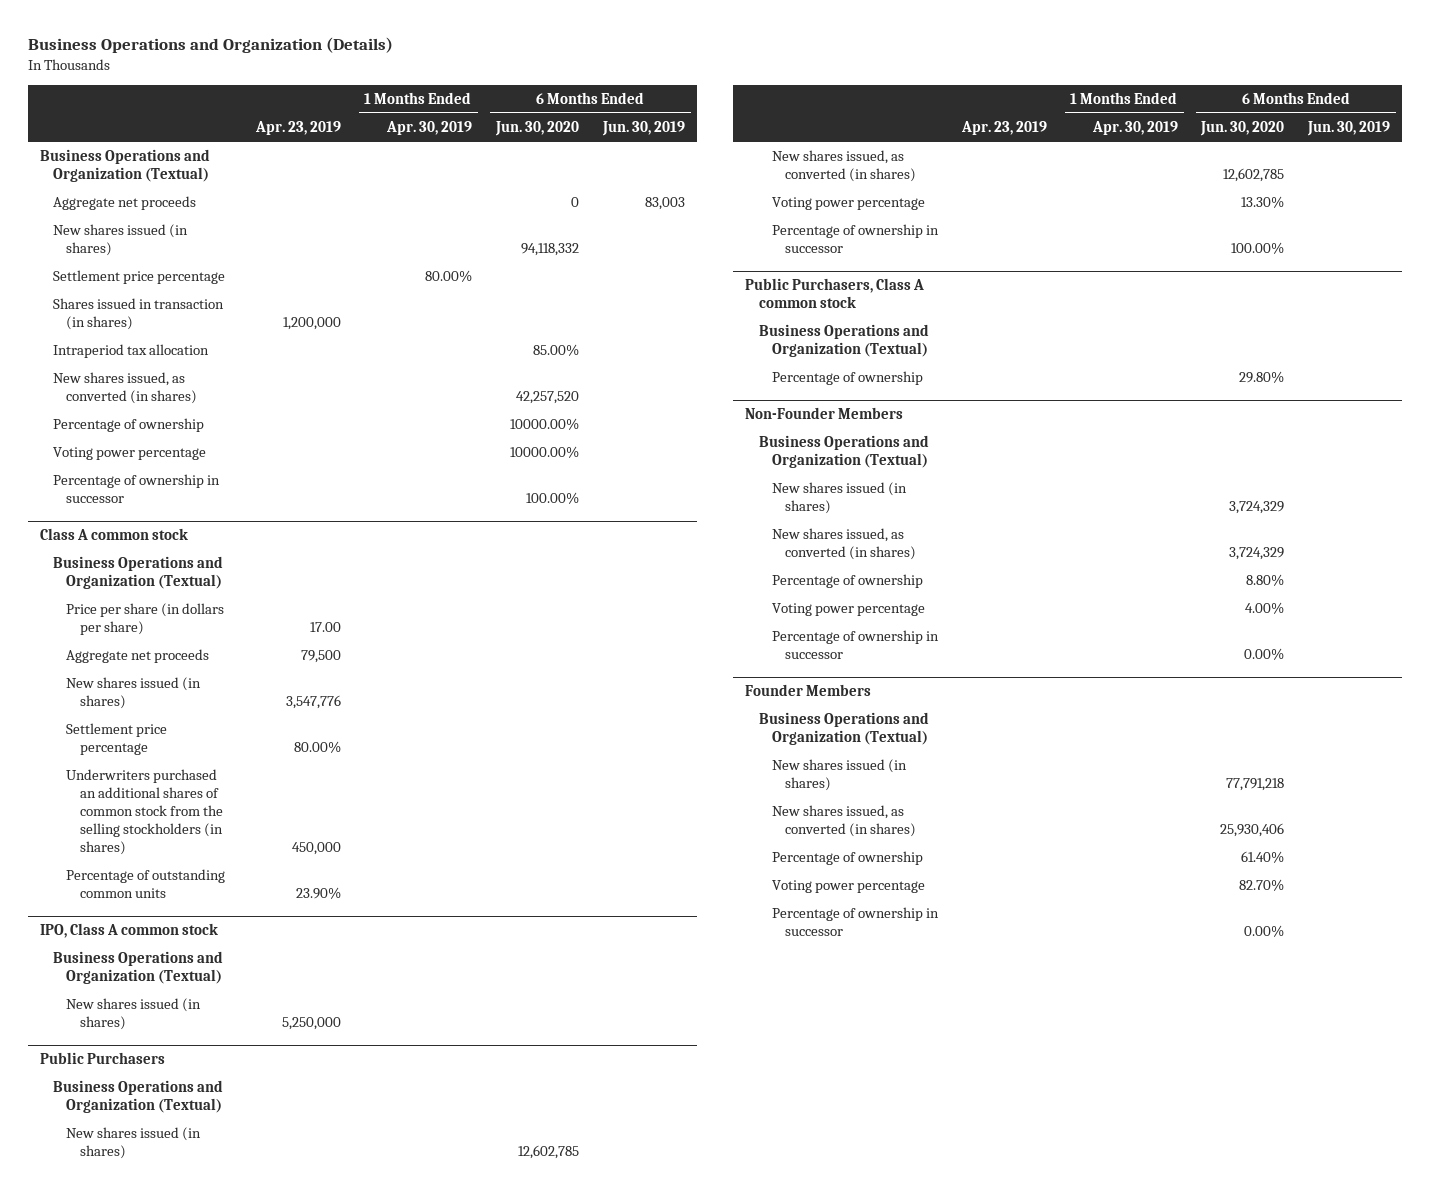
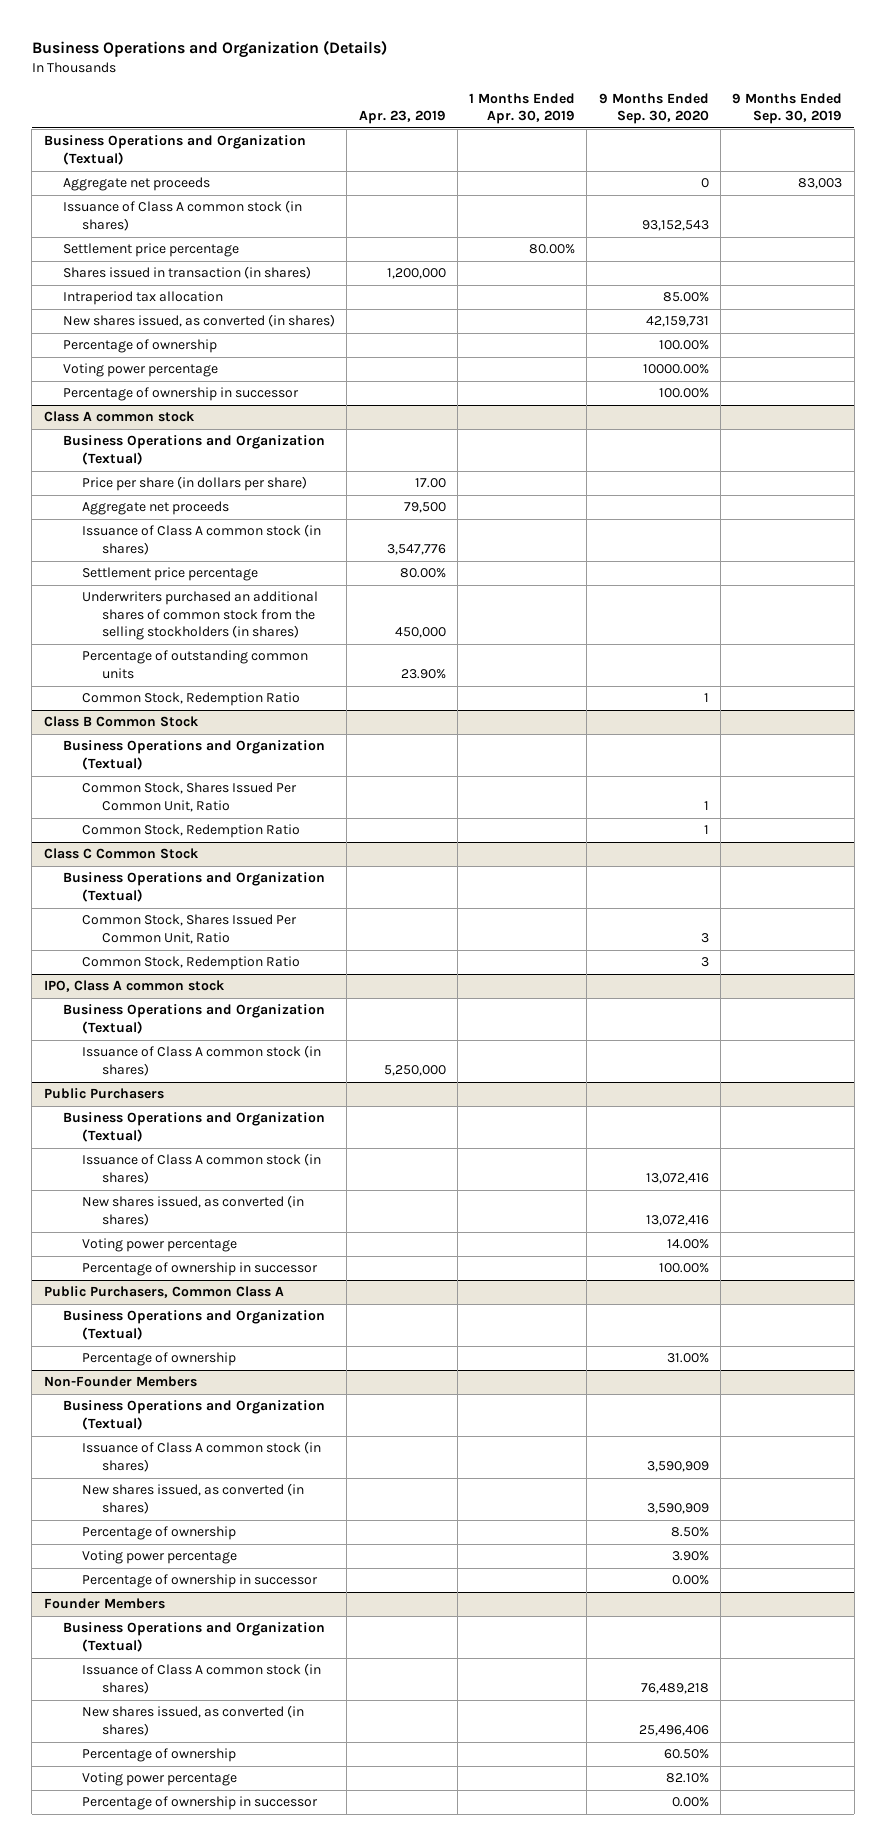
- | Apr. 23, 2019 | 1 Months Ended Apr. 30, 2019 | 6 Months Ended Jun. 30, 2020 | 6 Months Ended Jun. 30, 2019
+ | Apr. 23, 2019 | 1 Months Ended Apr. 30, 2019 | 9 Months Ended Sep. 30, 2020 | 9 Months Ended Sep. 30, 2019
- New shares issued (in shares) | | | 94,118,332 |
+ Issuance of Class A common stock (in shares) | | | 93,152,543 |
@ Class A common stock
- New shares issued (in shares) | 3,547,776 | | |
+ Issuance of Class A common stock (in shares) | 3,547,776 | | |
+ Common Stock, Redemption Ratio | | | 1 |
+ Class B Common Stock
+ Business Operations and Organization (Textual)
+ Common Stock, Shares Issued Per Common Unit, Ratio | | | 1 |
+ Common Stock, Redemption Ratio | | | 1 |
+ Class C Common Stock
+ Business Operations and Organization (Textual)
+ Common Stock, Shares Issued Per Common Unit, Ratio | | | 3 |
+ Common Stock, Redemption Ratio | | | 3 |
@ IPO, Class A common stock
- New shares issued (in shares) | 5,250,000 | | |
+ Issuance of Class A common stock (in shares) | 5,250,000 | | |
@ Public Purchasers
- New shares issued (in shares) | | | 12,602,785 |
+ Issuance of Class A common stock (in shares) | | | 13,072,416 |
- Public Purchasers, Class A common stock
+ Public Purchasers, Common Class A
@ Non-Founder Members
- New shares issued (in shares) | | | 3,724,329 |
+ Issuance of Class A common stock (in shares) | | | 3,590,909 |
@ Founder Members
- New shares issued (in shares) | | | 77,791,218 |
+ Issuance of Class A common stock (in shares) | | | 76,489,218 |

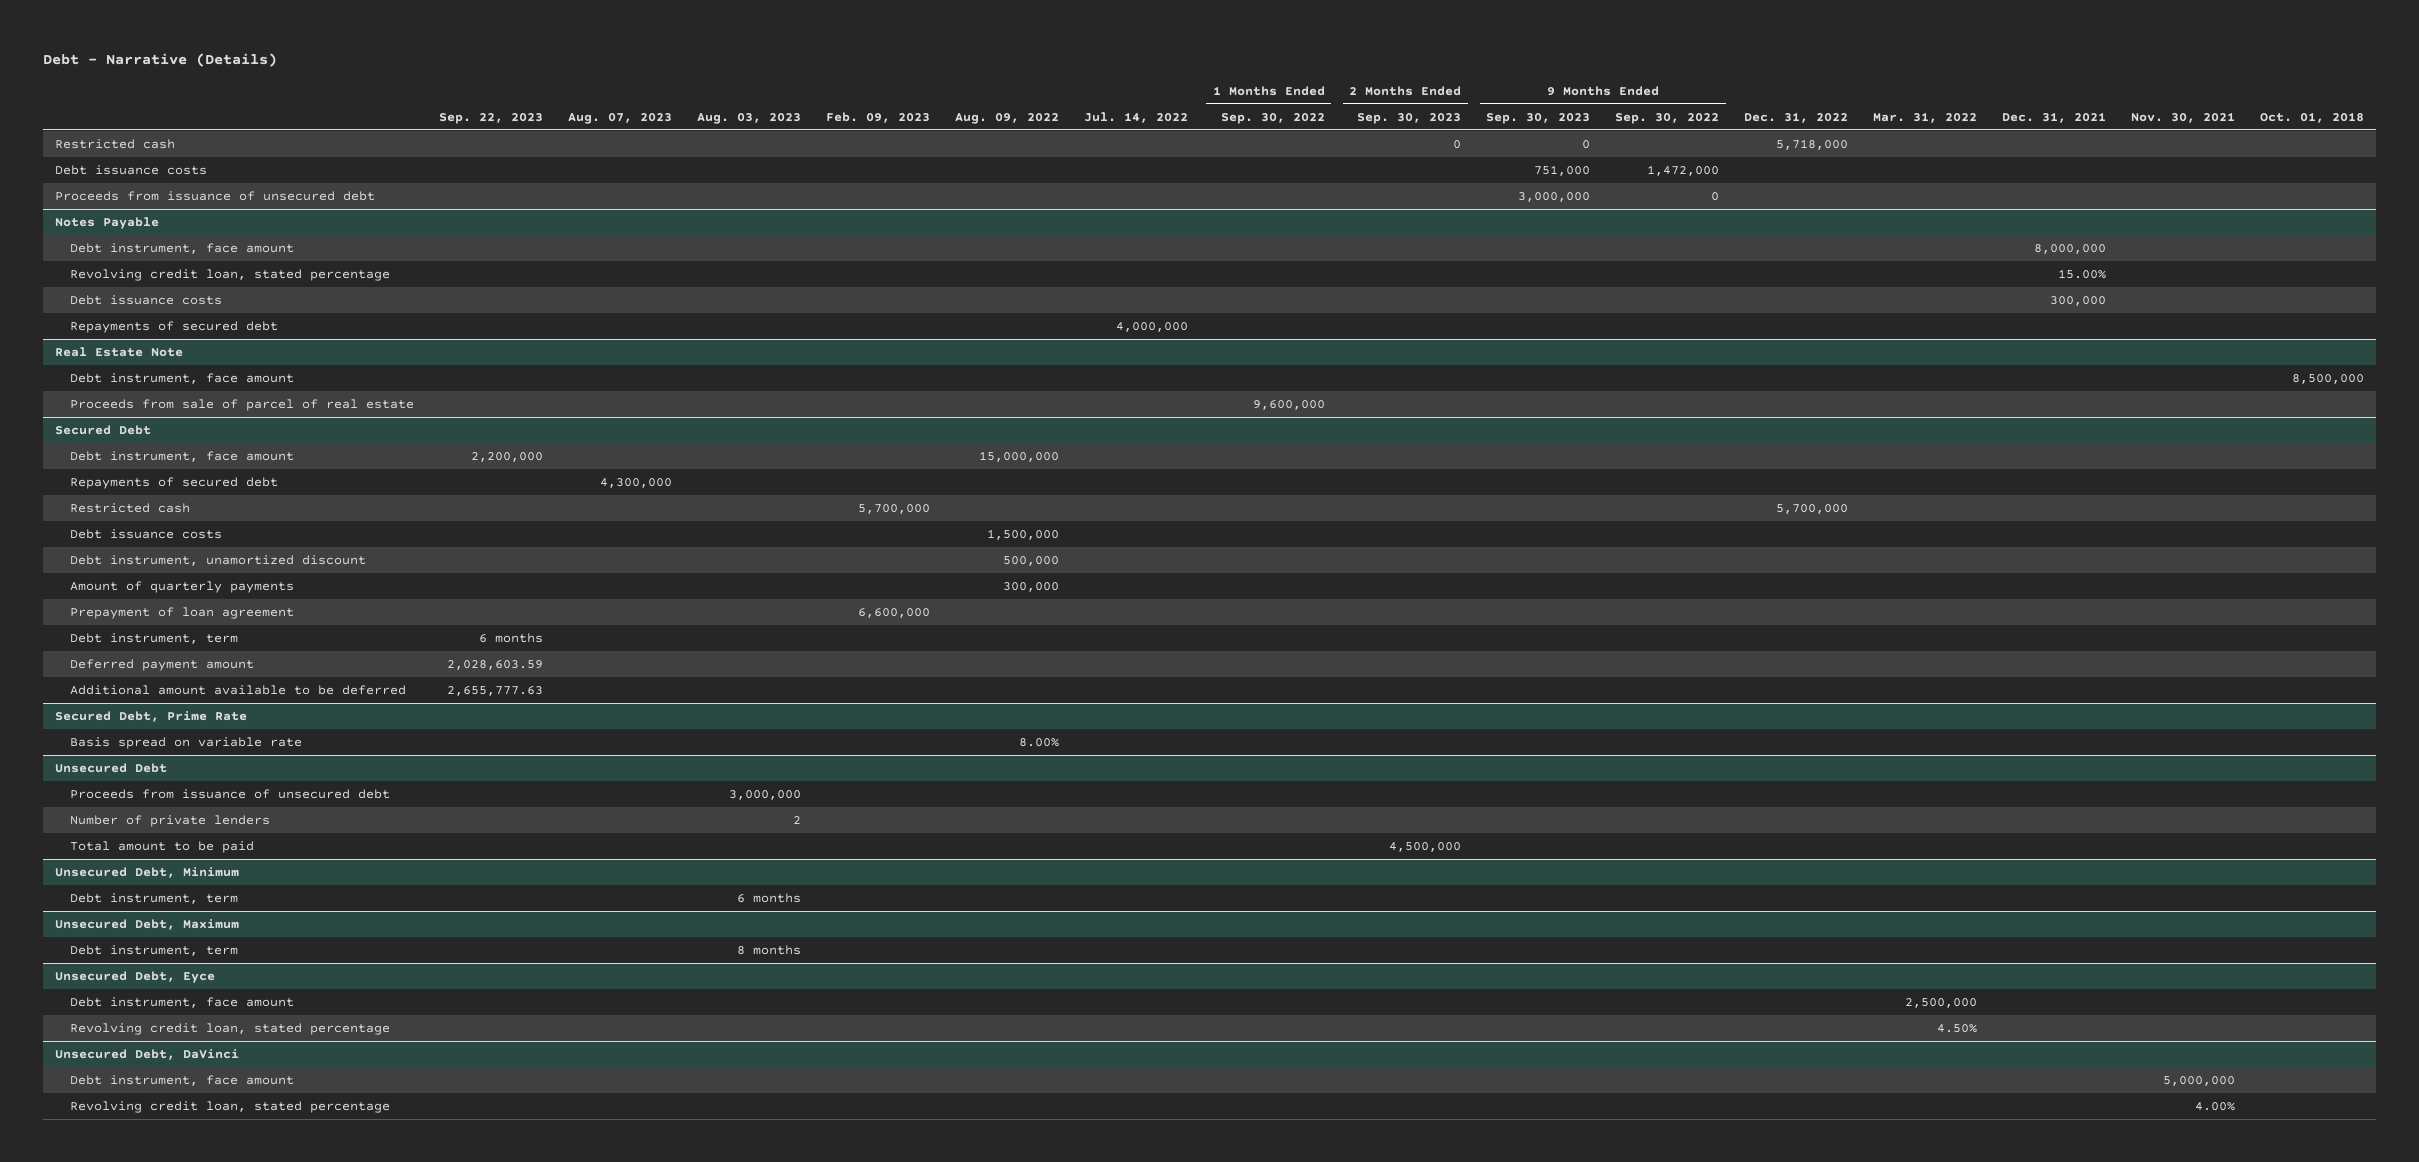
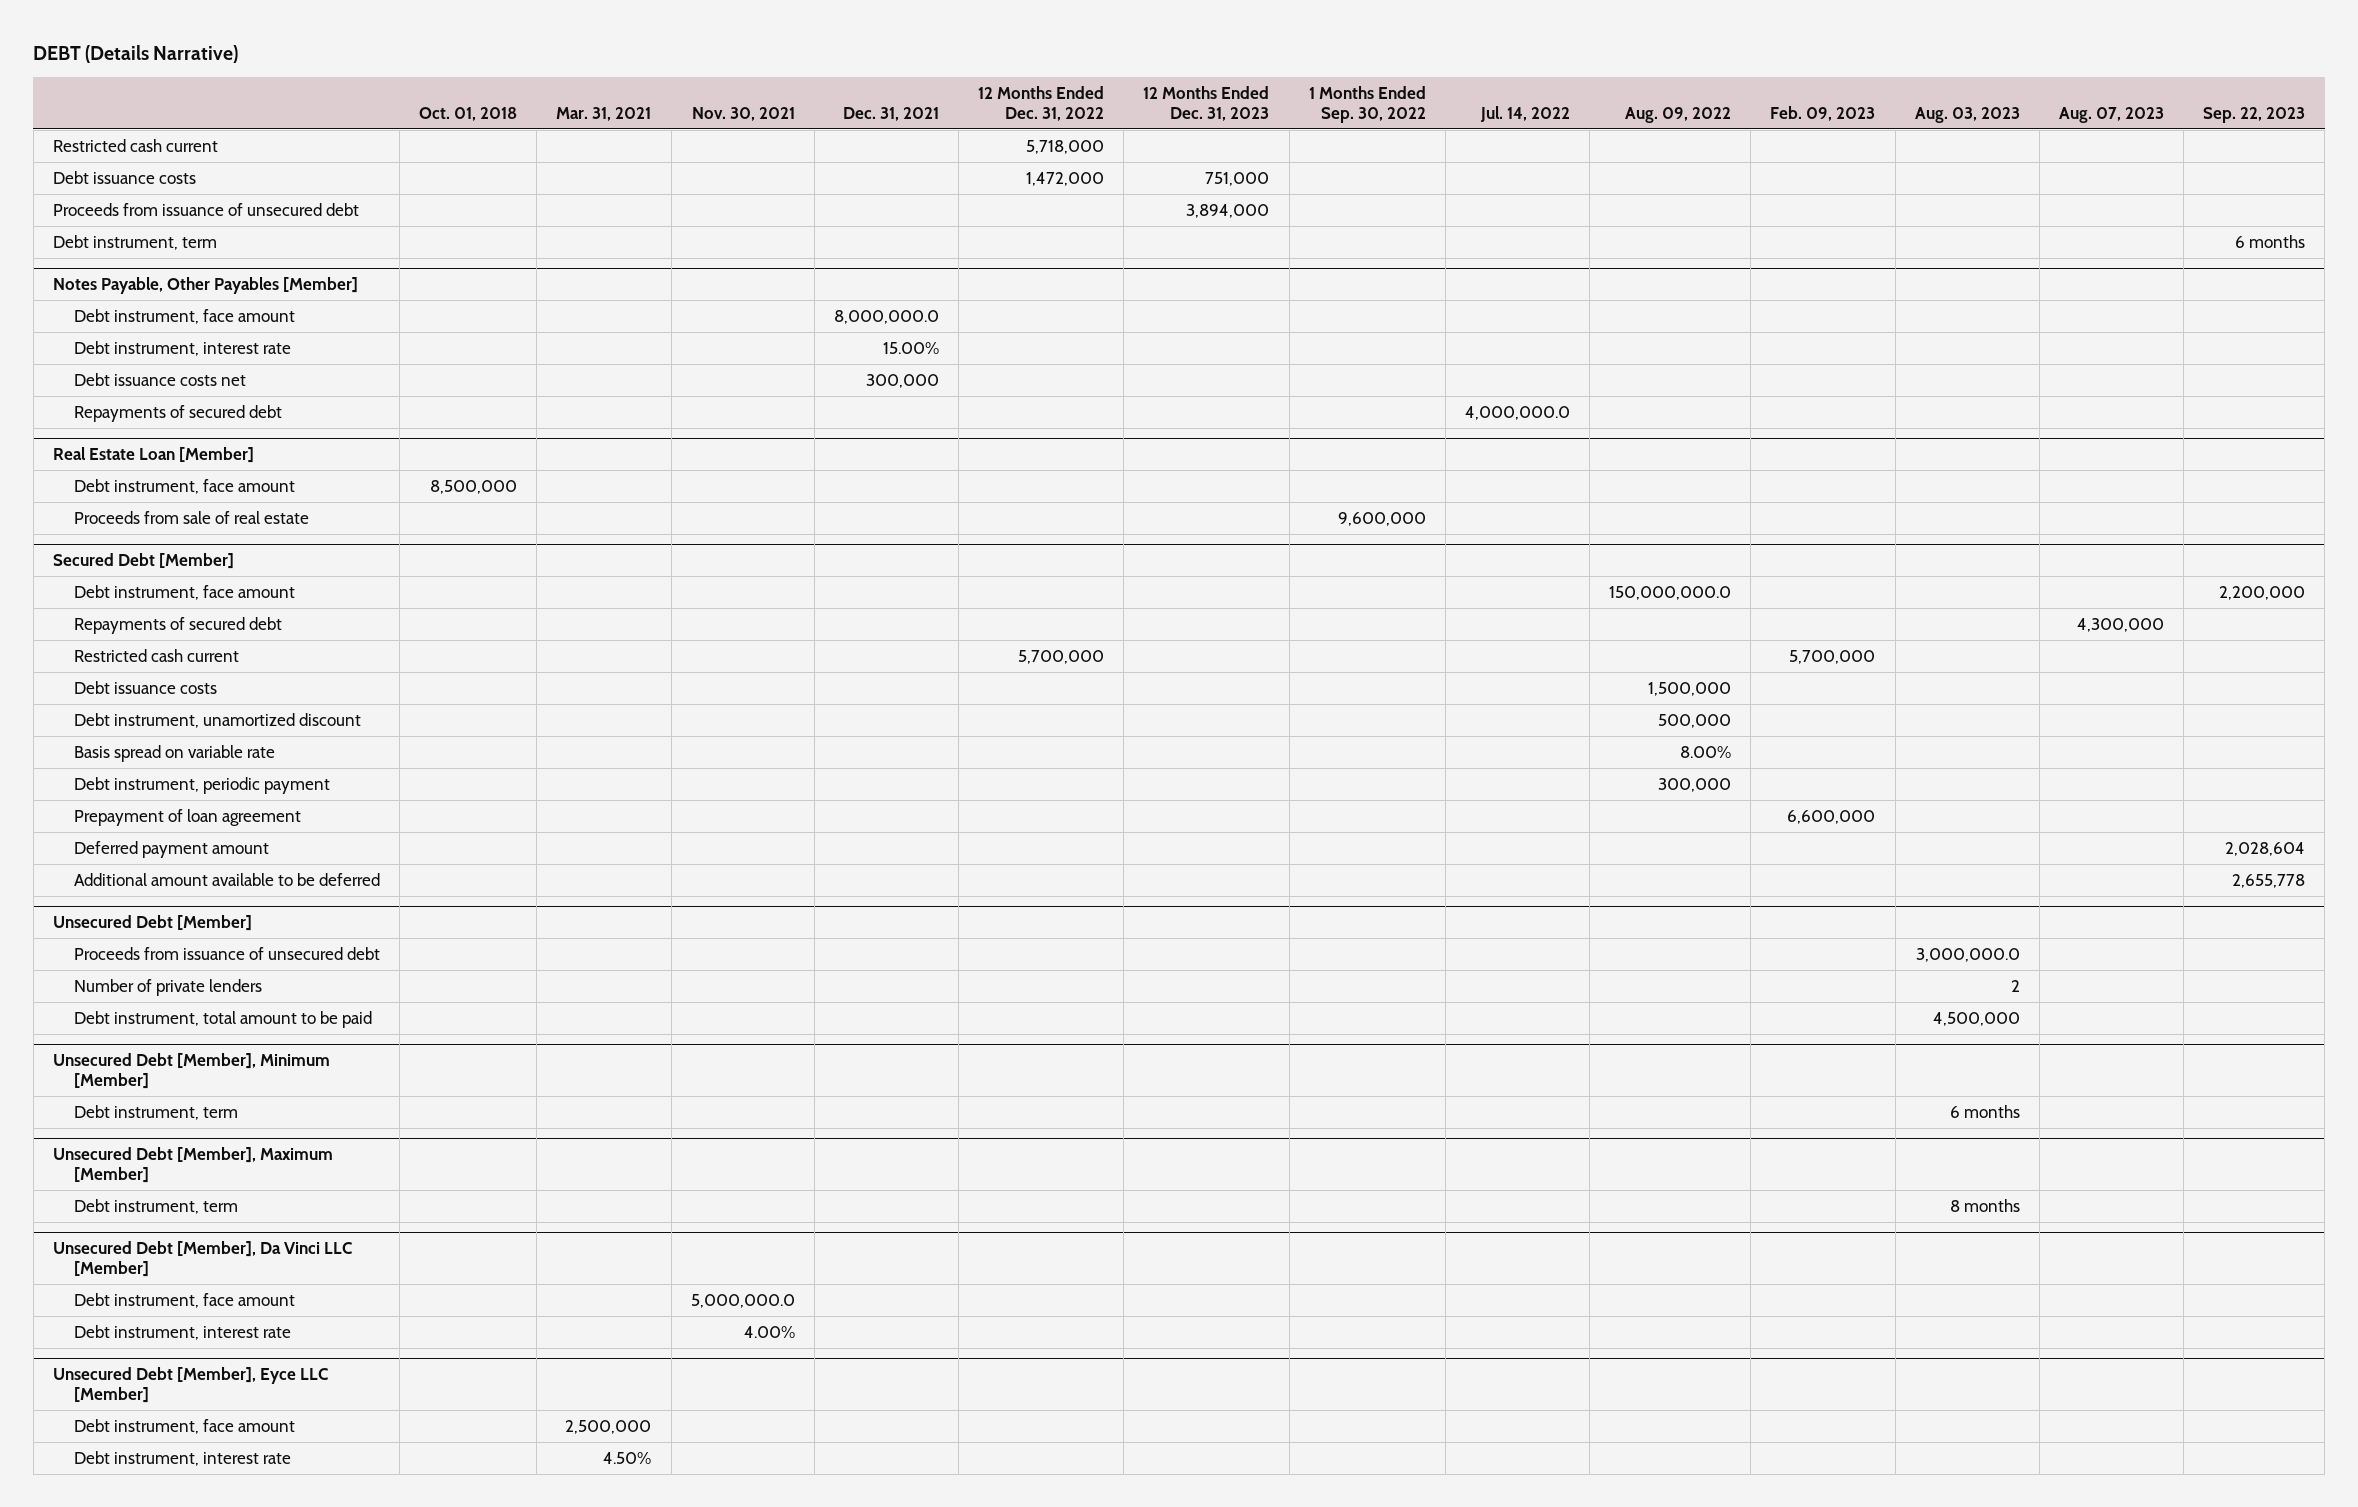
- Debt - Narrative (Details)
+ DEBT (Details Narrative)
- | Sep. 22, 2023 | Aug. 07, 2023 | Aug. 03, 2023 | Feb. 09, 2023 | Aug. 09, 2022 | Jul. 14, 2022 | 1 Months Ended Sep. 30, 2022 | 2 Months Ended Sep. 30, 2023 | 9 Months Ended Sep. 30, 2023 | 9 Months Ended Sep. 30, 2022 | Dec. 31, 2022 | Mar. 31, 2022 | Dec. 31, 2021 | Nov. 30, 2021 | Oct. 01, 2018
+ | Oct. 01, 2018 | Mar. 31, 2021 | Nov. 30, 2021 | Dec. 31, 2021 | 12 Months Ended Dec. 31, 2022 | 12 Months Ended Dec. 31, 2023 | 1 Months Ended Sep. 30, 2022 | Jul. 14, 2022 | Aug. 09, 2022 | Feb. 09, 2023 | Aug. 03, 2023 | Aug. 07, 2023 | Sep. 22, 2023
- Restricted cash | | | | | | | | 0 | 0 | | 5,718,000 | | | |
+ Restricted cash current | | | | | 5,718,000 | | | | | | | |
- Notes Payable
- Debt instrument, face amount | | | | | | | | | | | | | 8,000,000 | |
- Revolving credit loan, stated percentage | | | | | | | | | | | | | 15.00% | |
- Debt issuance costs | | | | | | | | | | | | | 300,000 | |
- Repayments of secured debt | | | | | | 4,000,000 | | | | | | | | |
- Real Estate Note
+ Debt instrument, term | | | | | | | | | | | | | 6 months
+ Notes Payable, Other Payables [Member]
+ Debt instrument, face amount | | | | 8,000,000.0 | | | | | | | | |
+ Debt instrument, interest rate | | | | 15.00% | | | | | | | | |
+ Debt issuance costs net | | | | 300,000 | | | | | | | | |
+ Repayments of secured debt | | | | | | | | 4,000,000.0 | | | | |
+ Real Estate Loan [Member]
- Proceeds from sale of parcel of real estate | | | | | | | 9,600,000 | | | | | | | |
- Secured Debt
- Debt instrument, face amount | 2,200,000 | | | | 15,000,000 | | | | | | | | | |
+ Proceeds from sale of real estate | | | | | | | 9,600,000 | | | | | |
+ Secured Debt [Member]
+ Debt instrument, face amount | | | | | | | | | 150,000,000.0 | | | | 2,200,000
- Restricted cash | | | | 5,700,000 | | | | | | | 5,700,000 | | | |
+ Restricted cash current | | | | | 5,700,000 | | | | | 5,700,000 | | |
- Amount of quarterly payments | | | | | 300,000 | | | | | | | | | |
+ Basis spread on variable rate | | | | | | | | | 8.00% | | | |
+ Debt instrument, periodic payment | | | | | | | | | 300,000 | | | |
- Debt instrument, term | 6 months | | | | | | | | | | | | | |
- Deferred payment amount | 2,028,603.59 | | | | | | | | | | | | | |
- Additional amount available to be deferred | 2,655,777.63 | | | | | | | | | | | | | |
- Secured Debt, Prime Rate
- Basis spread on variable rate | | | | | 8.00% | | | | | | | | | |
- Unsecured Debt
- Proceeds from issuance of unsecured debt | | | 3,000,000 | | | | | | | | | | | |
+ Deferred payment amount | | | | | | | | | | | | | 2,028,604
+ Additional amount available to be deferred | | | | | | | | | | | | | 2,655,778
+ Unsecured Debt [Member]
+ Proceeds from issuance of unsecured debt | | | | | | | | | | | 3,000,000.0 | |
- Total amount to be paid | | | | | | | | 4,500,000 | | | | | | |
- Unsecured Debt, Minimum
+ Debt instrument, total amount to be paid | | | | | | | | | | | 4,500,000 | |
+ Unsecured Debt [Member], Minimum [Member]
- Unsecured Debt, Maximum
+ Unsecured Debt [Member], Maximum [Member]
- Unsecured Debt, Eyce
+ Unsecured Debt [Member], Da Vinci LLC [Member]
+ Debt instrument, face amount | | | 5,000,000.0 | | | | | | | | | |
+ Debt instrument, interest rate | | | 4.00% | | | | | | | | | |
+ Unsecured Debt [Member], Eyce LLC [Member]
- Revolving credit loan, stated percentage | | | | | | | | | | | | 4.50% | | |
- Unsecured Debt, DaVinci
- Debt instrument, face amount | | | | | | | | | | | | | | 5,000,000 |
- Revolving credit loan, stated percentage | | | | | | | | | | | | | | 4.00% |
+ Debt instrument, interest rate | | 4.50% | | | | | | | | | | |

